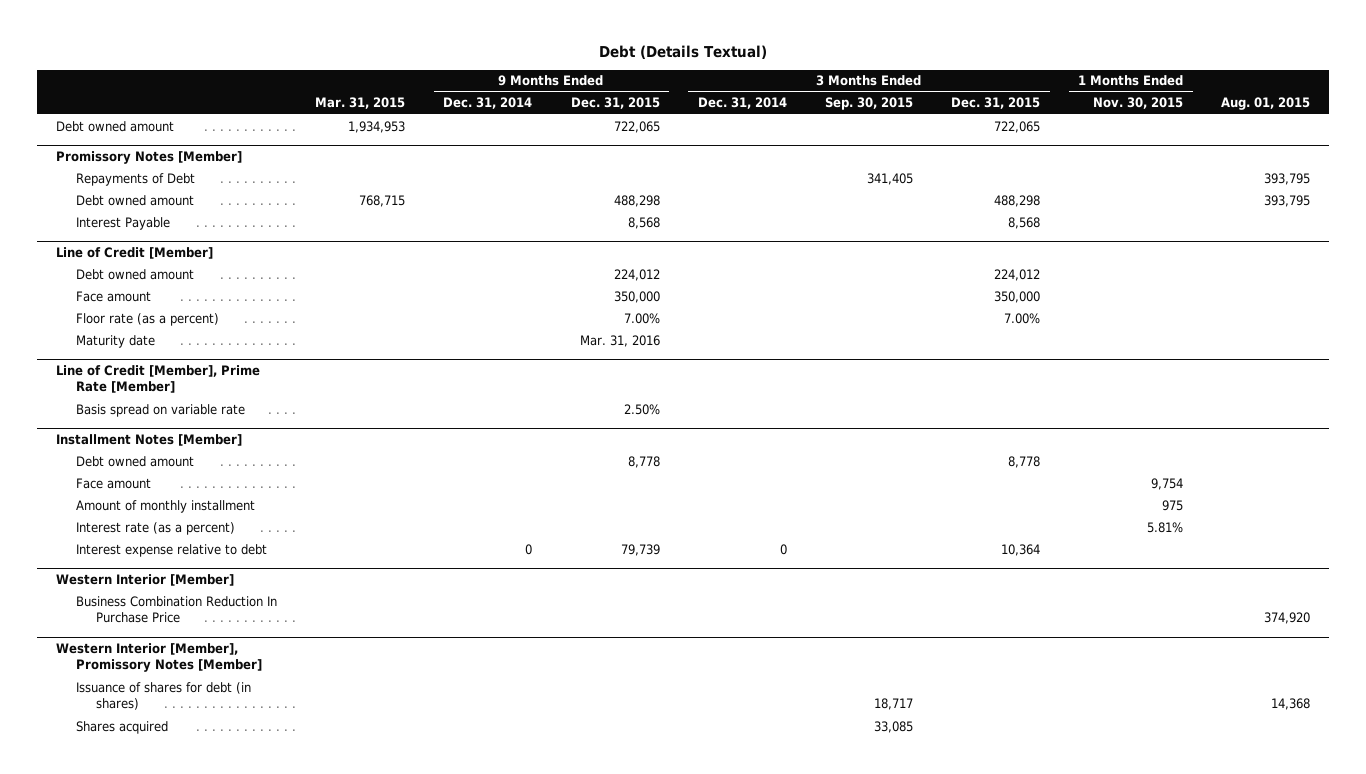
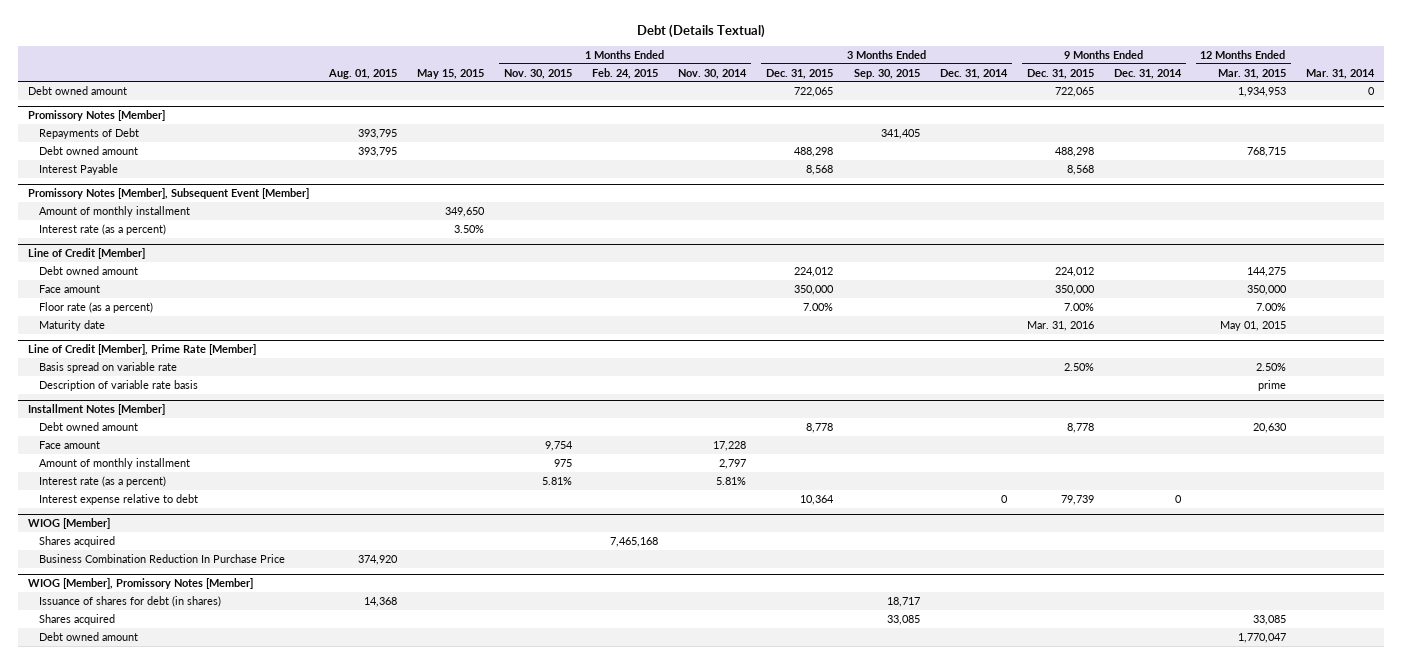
- | Mar. 31, 2015 | 9 Months Ended Dec. 31, 2014 | 9 Months Ended Dec. 31, 2015 | 3 Months Ended Dec. 31, 2014 | 3 Months Ended Sep. 30, 2015 | 3 Months Ended Dec. 31, 2015 | 1 Months Ended Nov. 30, 2015 | Aug. 01, 2015
+ | Aug. 01, 2015 | May 15, 2015 | 1 Months Ended Nov. 30, 2015 | 1 Months Ended Feb. 24, 2015 | 1 Months Ended Nov. 30, 2014 | 3 Months Ended Dec. 31, 2015 | 3 Months Ended Sep. 30, 2015 | 3 Months Ended Dec. 31, 2014 | 9 Months Ended Dec. 31, 2015 | 9 Months Ended Dec. 31, 2014 | 12 Months Ended Mar. 31, 2015 | Mar. 31, 2014
+ Promissory Notes [Member], Subsequent Event [Member]
+ Amount of monthly installment | | 349,650 | | | | | | | | | |
+ Interest rate (as a percent) | | 3.50% | | | | | | | | | |
@ Line of Credit [Member], Prime Rate [Member]
+ Description of variable rate basis | | | | | | | | | | | prime |
- Western Interior [Member]
+ WIOG [Member]
+ Shares acquired | | | | 7,465,168 | | | | | | | |
- Western Interior [Member], Promissory Notes [Member]
+ WIOG [Member], Promissory Notes [Member]
+ Debt owned amount | | | | | | | | | | | 1,770,047 |

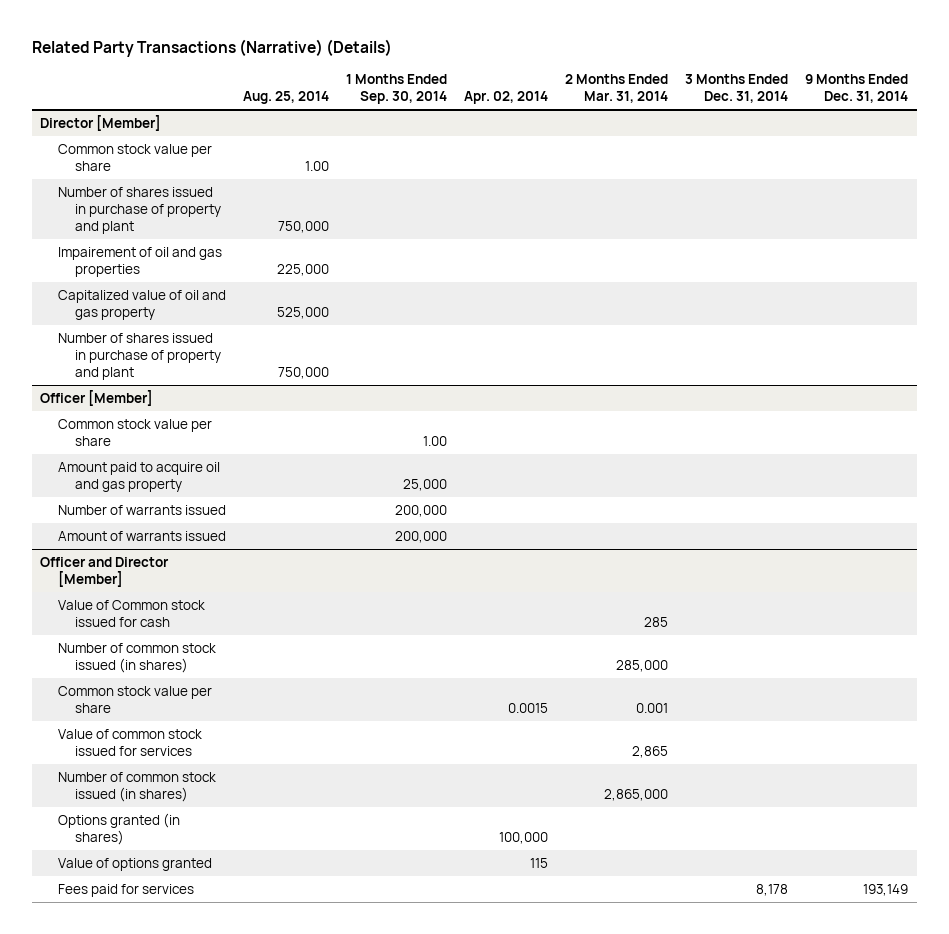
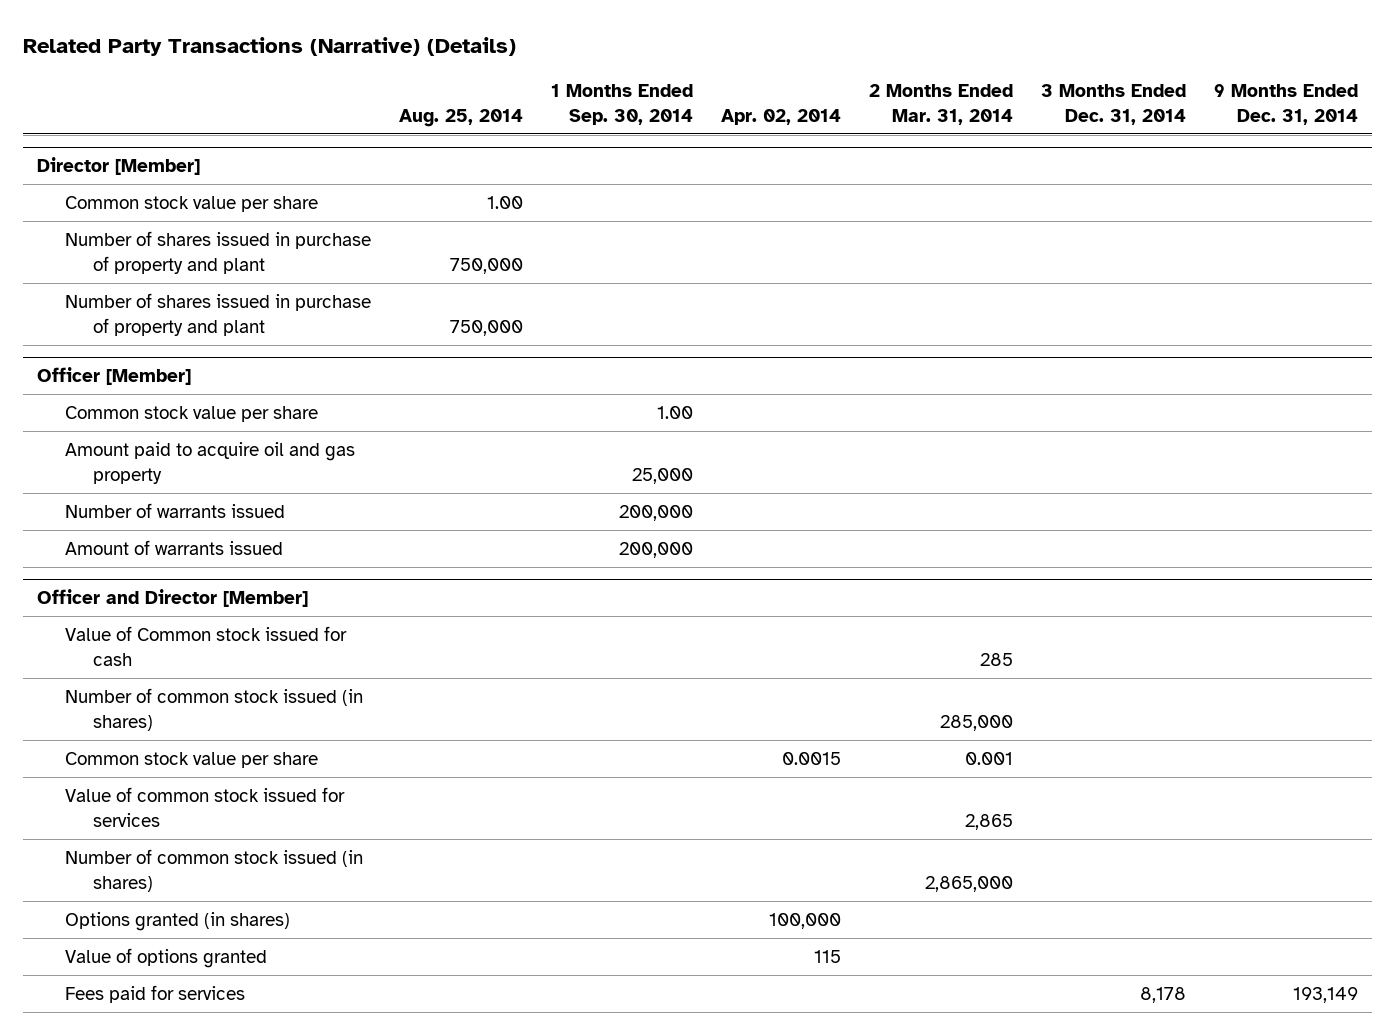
@ Director [Member]
- Impairement of oil and gas properties | 225,000 | | | | |
- Capitalized value of oil and gas property | 525,000 | | | | |

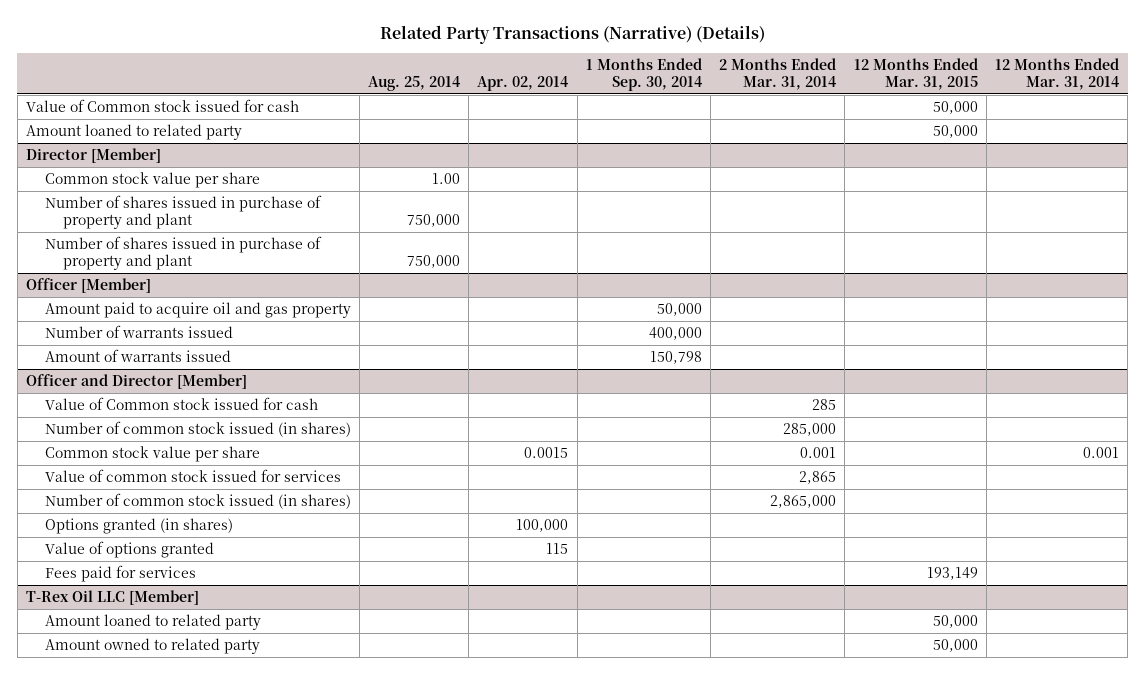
- | Aug. 25, 2014 | 1 Months Ended Sep. 30, 2014 | Apr. 02, 2014 | 2 Months Ended Mar. 31, 2014 | 3 Months Ended Dec. 31, 2014 | 9 Months Ended Dec. 31, 2014
+ | Aug. 25, 2014 | Apr. 02, 2014 | 1 Months Ended Sep. 30, 2014 | 2 Months Ended Mar. 31, 2014 | 12 Months Ended Mar. 31, 2015 | 12 Months Ended Mar. 31, 2014
+ Value of Common stock issued for cash | | | | | 50,000 |
+ Amount loaned to related party | | | | | 50,000 |
@ Officer [Member]
- Common stock value per share | | 1.00 | | | |
- Amount paid to acquire oil and gas property | | 25,000 | | | |
- Number of warrants issued | | 200,000 | | | |
- Amount of warrants issued | | 200,000 | | | |
+ Amount paid to acquire oil and gas property | | | 50,000 | | |
+ Number of warrants issued | | | 400,000 | | |
+ Amount of warrants issued | | | 150,798 | | |
+ T-Rex Oil LLC [Member]
+ Amount loaned to related party | | | | | 50,000 |
+ Amount owned to related party | | | | | 50,000 |

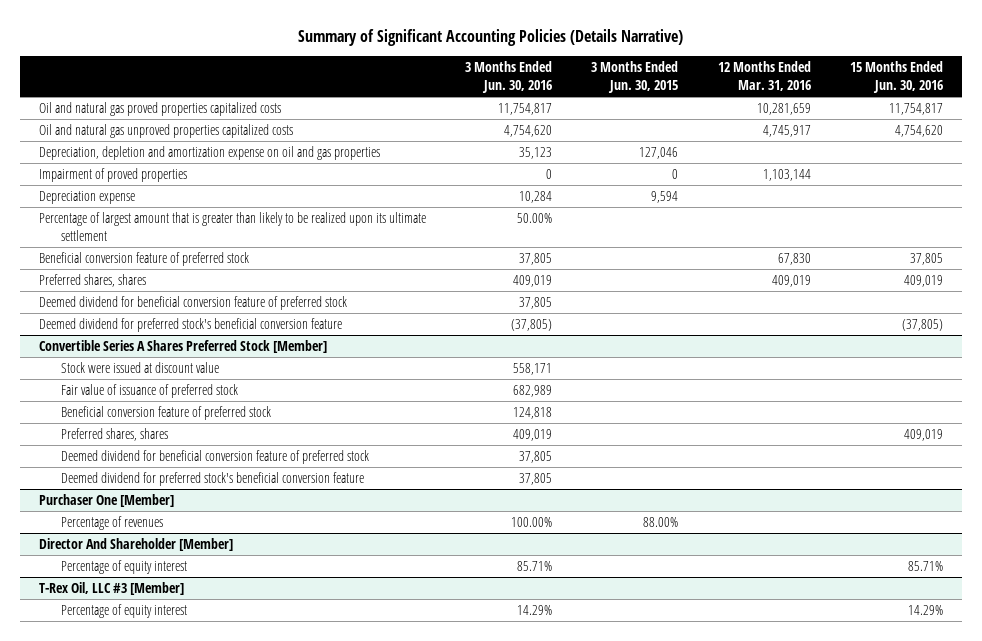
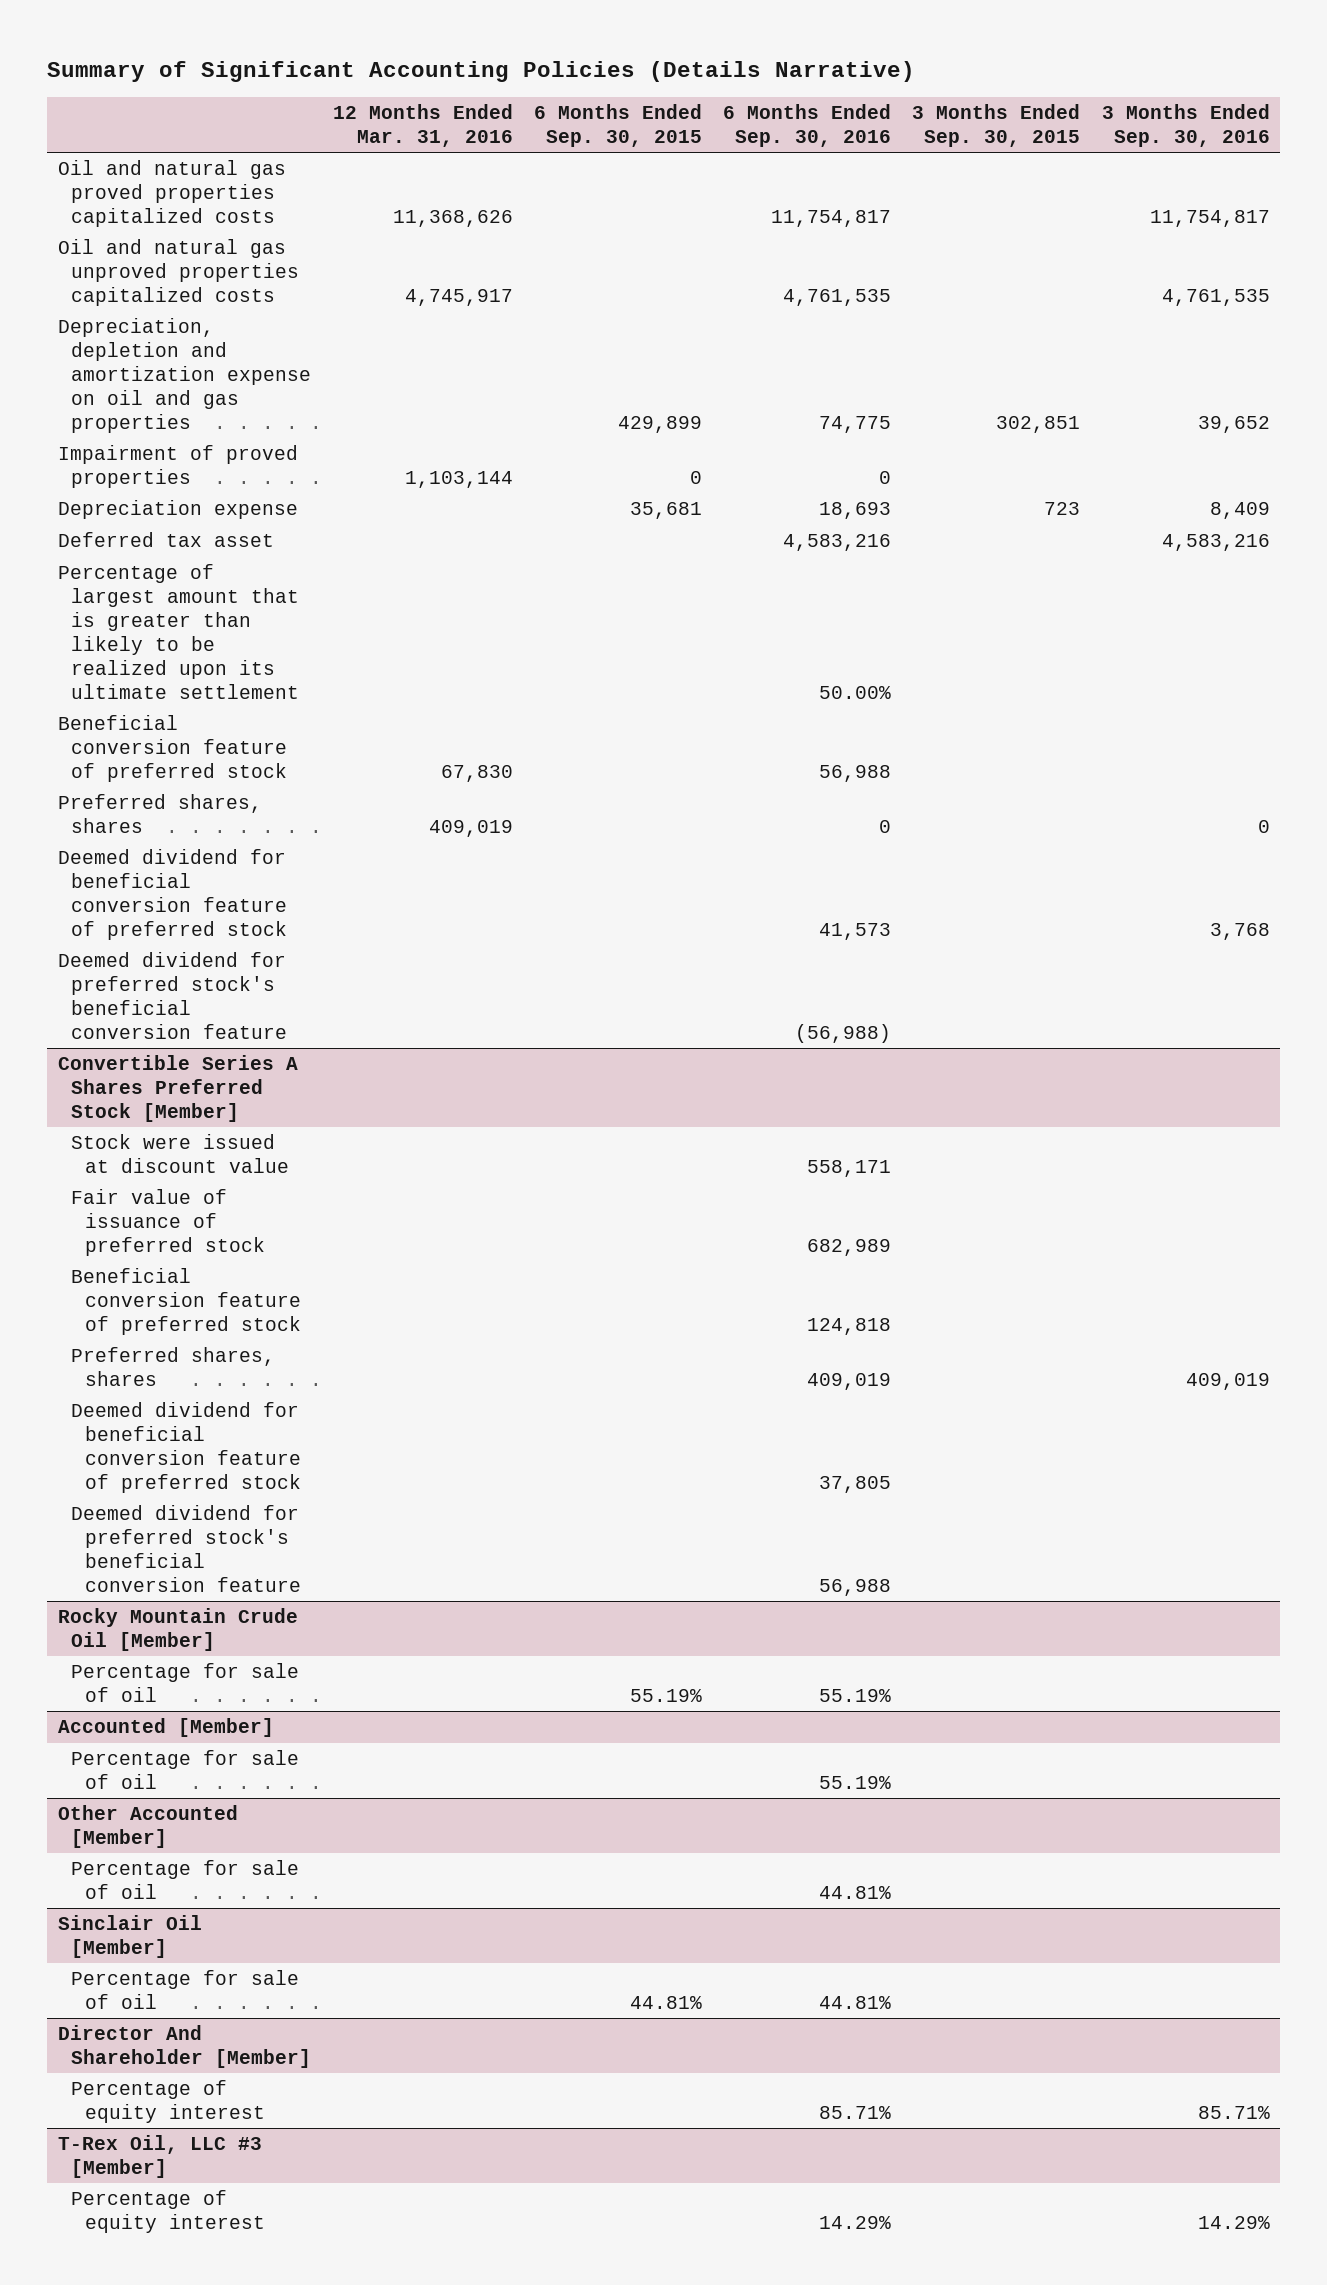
- | 3 Months Ended Jun. 30, 2016 | 3 Months Ended Jun. 30, 2015 | 12 Months Ended Mar. 31, 2016 | 15 Months Ended Jun. 30, 2016
+ | 12 Months Ended Mar. 31, 2016 | 6 Months Ended Sep. 30, 2015 | 6 Months Ended Sep. 30, 2016 | 3 Months Ended Sep. 30, 2015 | 3 Months Ended Sep. 30, 2016
- Oil and natural gas proved properties capitalized costs | 11,754,817 | | 10,281,659 | 11,754,817
+ Oil and natural gas proved properties capitalized costs | 11,368,626 | | 11,754,817 | | 11,754,817
+ Deferred tax asset | | | 4,583,216 | | 4,583,216
- Purchaser One [Member]
- Percentage of revenues | 100.00% | 88.00% | |
+ Rocky Mountain Crude Oil [Member]
+ Percentage for sale of oil | | 55.19% | 55.19% | |
+ Accounted [Member]
+ Percentage for sale of oil | | | 55.19% | |
+ Other Accounted [Member]
+ Percentage for sale of oil | | | 44.81% | |
+ Sinclair Oil [Member]
+ Percentage for sale of oil | | 44.81% | 44.81% | |

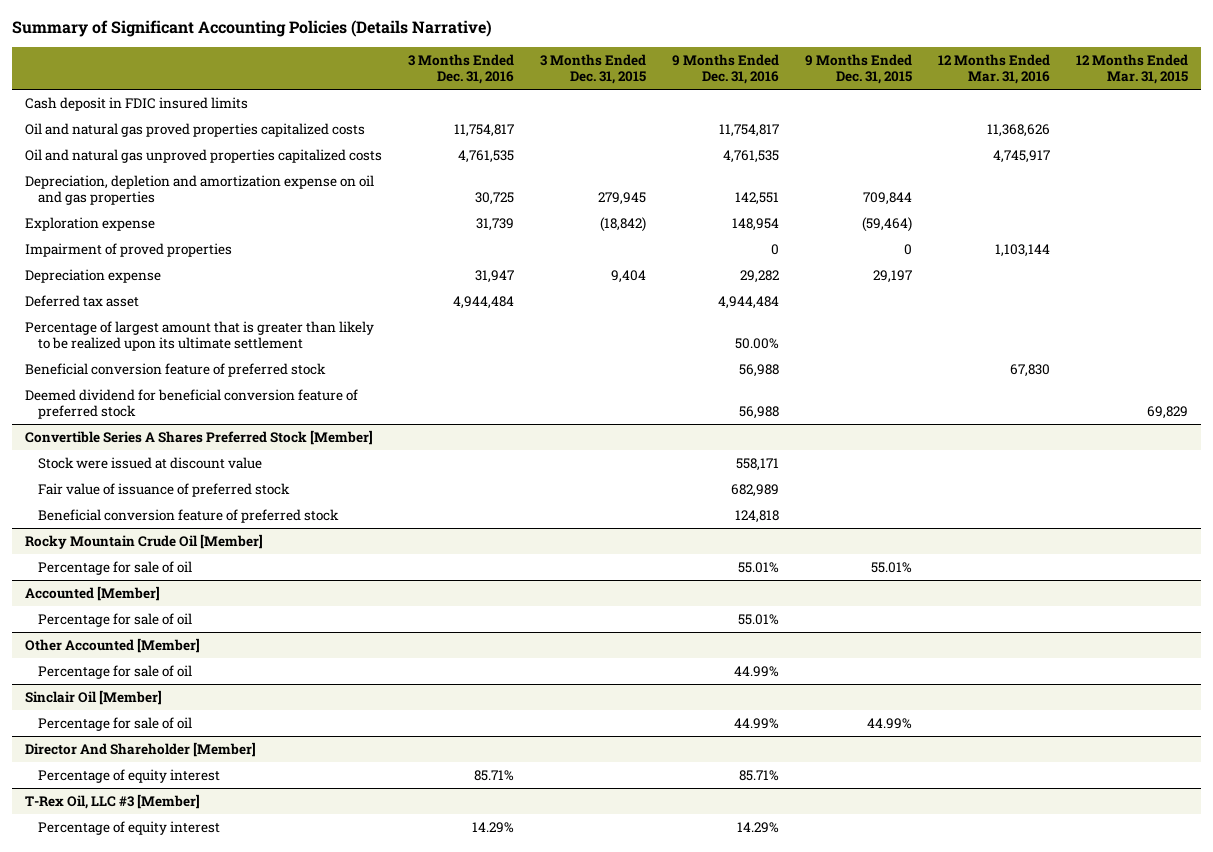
- | 12 Months Ended Mar. 31, 2016 | 6 Months Ended Sep. 30, 2015 | 6 Months Ended Sep. 30, 2016 | 3 Months Ended Sep. 30, 2015 | 3 Months Ended Sep. 30, 2016
+ | 3 Months Ended Dec. 31, 2016 | 3 Months Ended Dec. 31, 2015 | 9 Months Ended Dec. 31, 2016 | 9 Months Ended Dec. 31, 2015 | 12 Months Ended Mar. 31, 2016 | 12 Months Ended Mar. 31, 2015
+ Cash deposit in FDIC insured limits
+ Exploration expense | 31,739 | (18,842) | 148,954 | (59,464) | |
- Preferred shares, shares | 409,019 | | 0 | | 0
- Deemed dividend for preferred stock's beneficial conversion feature | | | (56,988) | |
@ Convertible Series A Shares Preferred Stock [Member]
- Preferred shares, shares | | | 409,019 | | 409,019
- Deemed dividend for beneficial conversion feature of preferred stock | | | 37,805 | |
- Deemed dividend for preferred stock's beneficial conversion feature | | | 56,988 | |

